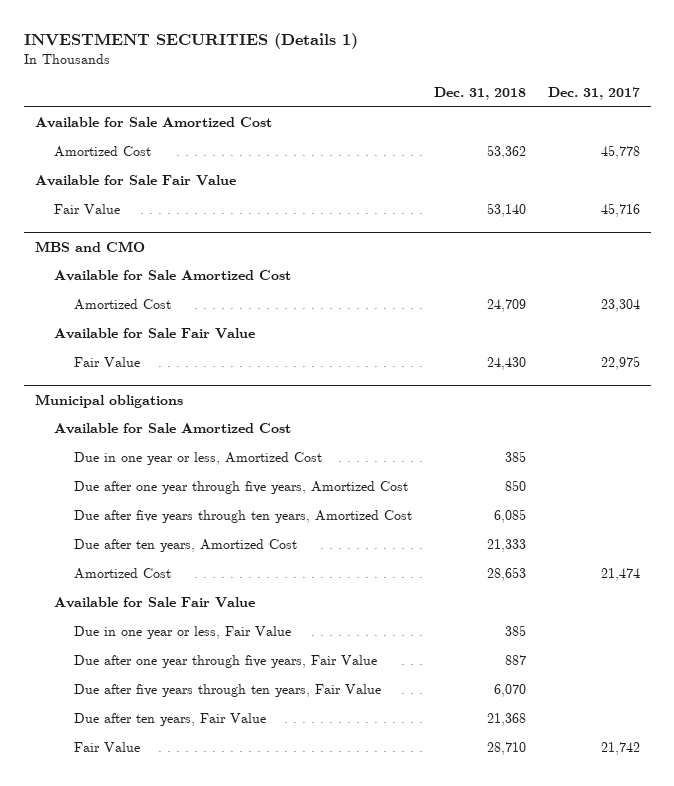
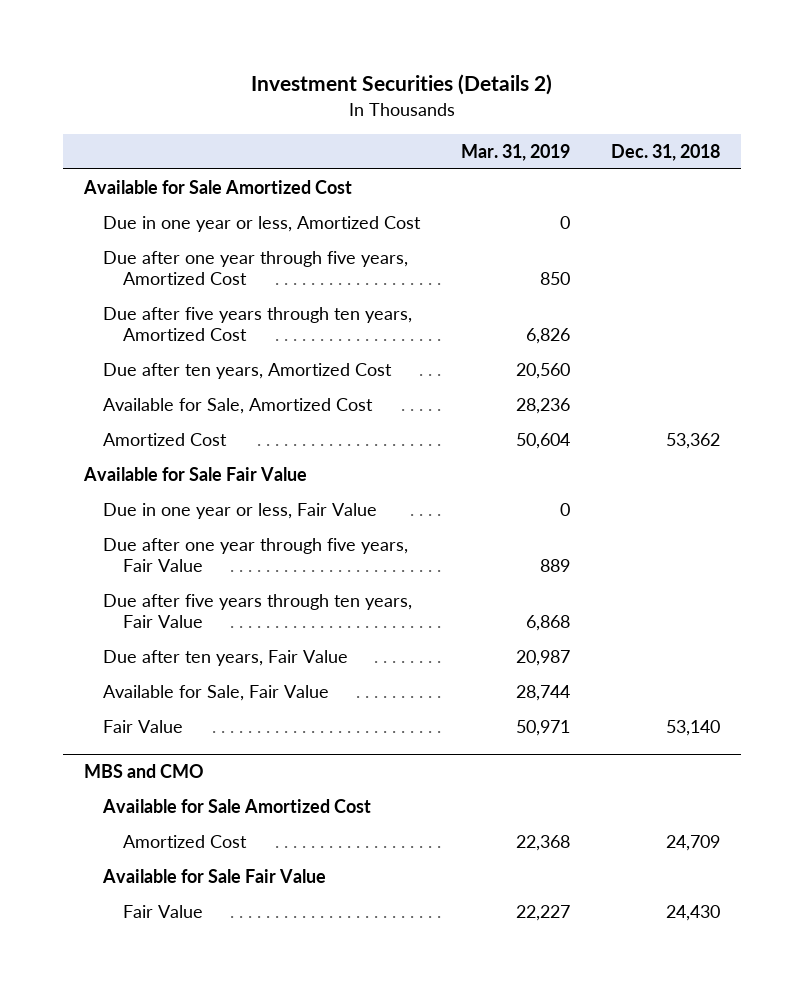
- INVESTMENT SECURITIES (Details 1)
+ Investment Securities (Details 2)
- | Dec. 31, 2018 | Dec. 31, 2017
+ | Mar. 31, 2019 | Dec. 31, 2018
+ Due in one year or less, Amortized Cost | 0 |
+ Due after one year through five years, Amortized Cost | 850 |
+ Due after five years through ten years, Amortized Cost | 6,826 |
+ Due after ten years, Amortized Cost | 20,560 |
+ Available for Sale, Amortized Cost | 28,236 |
+ Due in one year or less, Fair Value | 0 |
+ Due after one year through five years, Fair Value | 889 |
+ Due after five years through ten years, Fair Value | 6,868 |
+ Due after ten years, Fair Value | 20,987 |
+ Available for Sale, Fair Value | 28,744 |
- Municipal obligations
- Available for Sale Amortized Cost
- Due in one year or less, Amortized Cost | 385 |
- Due after one year through five years, Amortized Cost | 850 |
- Due after five years through ten years, Amortized Cost | 6,085 |
- Due after ten years, Amortized Cost | 21,333 |
- Amortized Cost | 28,653 | 21,474
- Available for Sale Fair Value
- Due in one year or less, Fair Value | 385 |
- Due after one year through five years, Fair Value | 887 |
- Due after five years through ten years, Fair Value | 6,070 |
- Due after ten years, Fair Value | 21,368 |
- Fair Value | 28,710 | 21,742

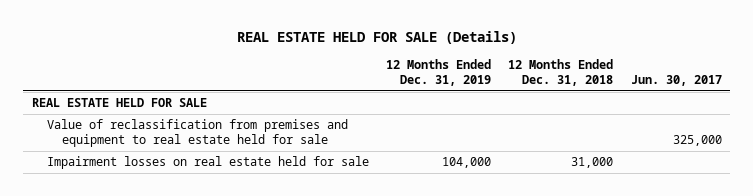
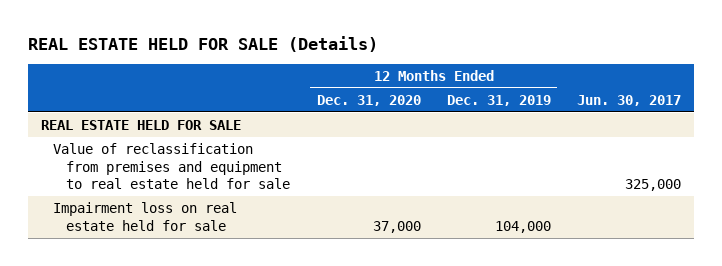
- | 12 Months Ended Dec. 31, 2019 | 12 Months Ended Dec. 31, 2018 | Jun. 30, 2017
+ | 12 Months Ended Dec. 31, 2020 | 12 Months Ended Dec. 31, 2019 | Jun. 30, 2017
- Impairment losses on real estate held for sale | 104,000 | 31,000 |
+ Impairment loss on real estate held for sale | 37,000 | 104,000 |

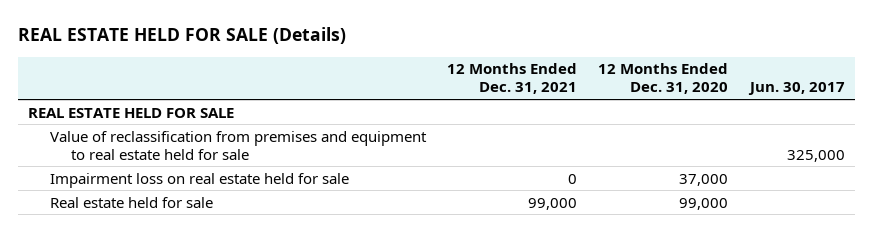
- | 12 Months Ended Dec. 31, 2020 | 12 Months Ended Dec. 31, 2019 | Jun. 30, 2017
+ | 12 Months Ended Dec. 31, 2021 | 12 Months Ended Dec. 31, 2020 | Jun. 30, 2017
+ Real estate held for sale | 99,000 | 99,000 |

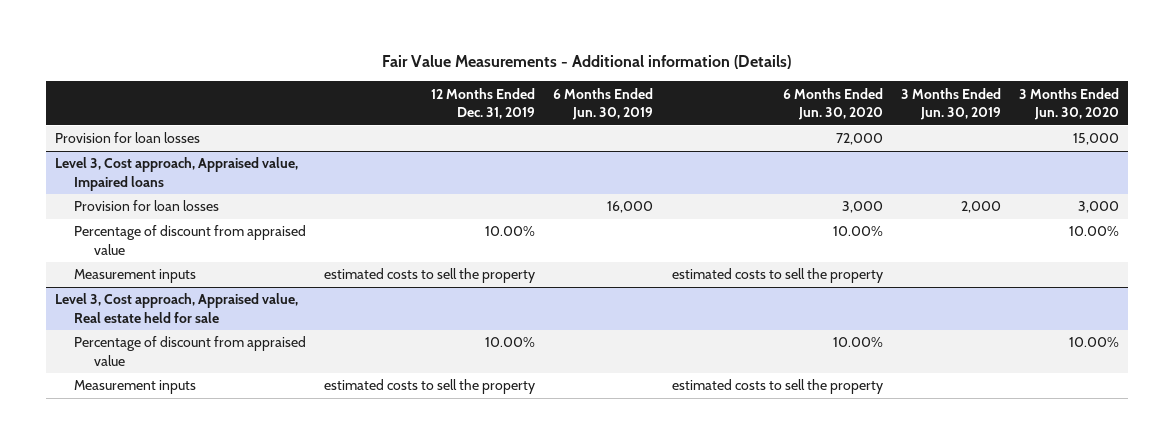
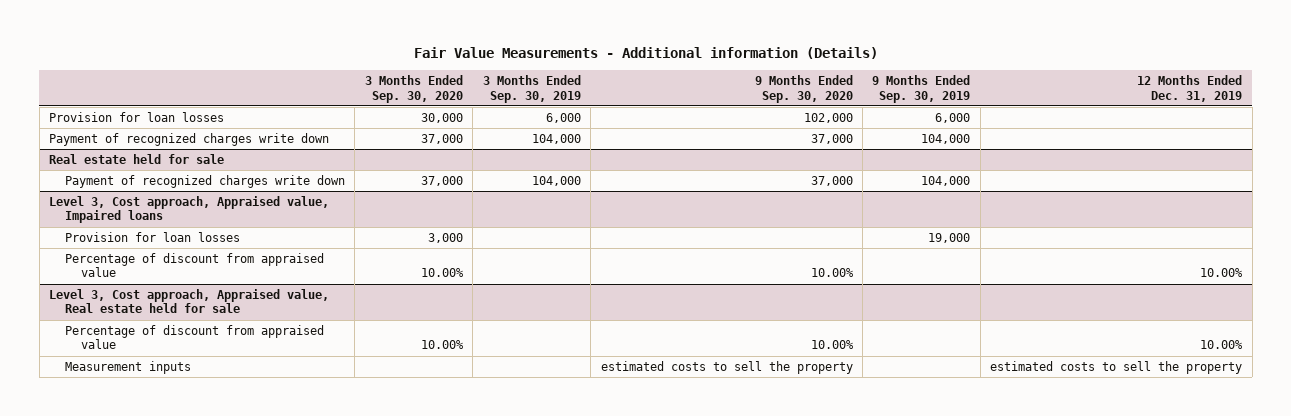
- | 12 Months Ended Dec. 31, 2019 | 6 Months Ended Jun. 30, 2019 | 6 Months Ended Jun. 30, 2020 | 3 Months Ended Jun. 30, 2019 | 3 Months Ended Jun. 30, 2020
+ | 3 Months Ended Sep. 30, 2020 | 3 Months Ended Sep. 30, 2019 | 9 Months Ended Sep. 30, 2020 | 9 Months Ended Sep. 30, 2019 | 12 Months Ended Dec. 31, 2019
+ Payment of recognized charges write down | 37,000 | 104,000 | 37,000 | 104,000 |
+ Real estate held for sale
+ Payment of recognized charges write down | 37,000 | 104,000 | 37,000 | 104,000 |
@ Level 3, Cost approach, Appraised value, Impaired loans
- Measurement inputs | estimated costs to sell the property | | estimated costs to sell the property | |

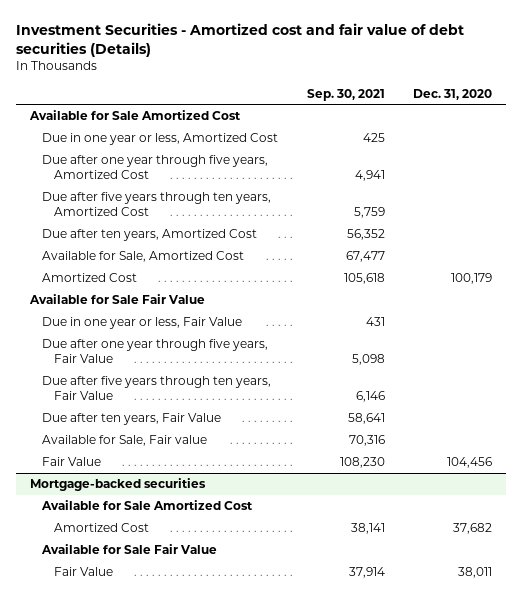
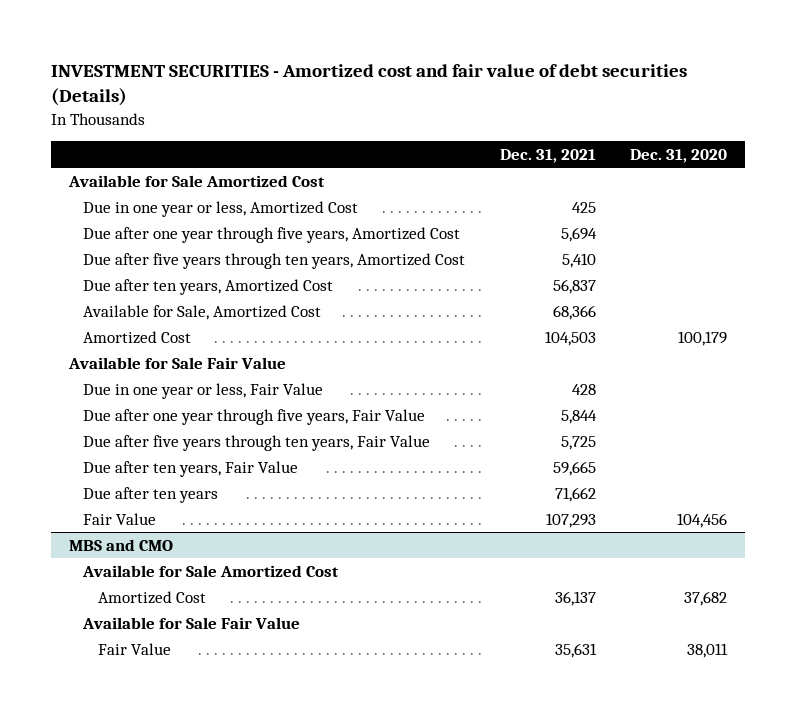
- Investment Securities - Amortized cost and fair value of debt securities (Details)
+ INVESTMENT SECURITIES - Amortized cost and fair value of debt securities (Details)
- | Sep. 30, 2021 | Dec. 31, 2020
+ | Dec. 31, 2021 | Dec. 31, 2020
- Available for Sale, Fair value | 70,316 |
+ Due after ten years | 71,662 |
- Mortgage-backed securities
+ MBS and CMO

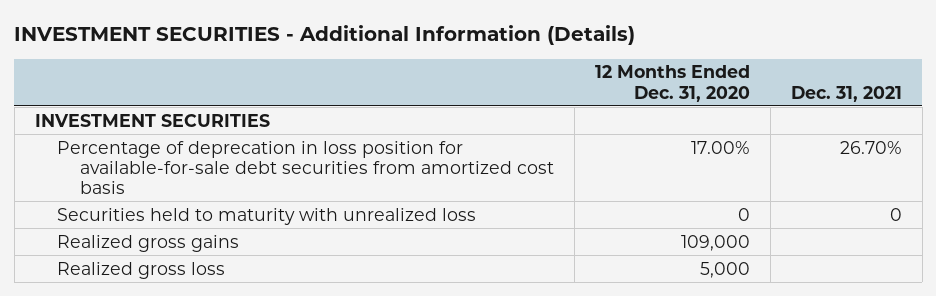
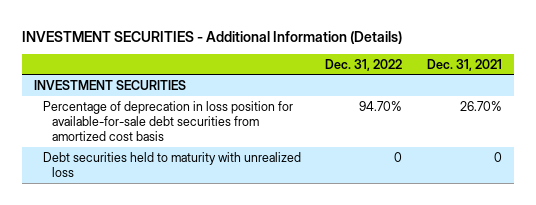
- | 12 Months Ended Dec. 31, 2020 | Dec. 31, 2021
+ | Dec. 31, 2022 | Dec. 31, 2021
- Securities held to maturity with unrealized loss | 0 | 0
- Realized gross gains | 109,000 |
- Realized gross loss | 5,000 |
+ Debt securities held to maturity with unrealized loss | 0 | 0

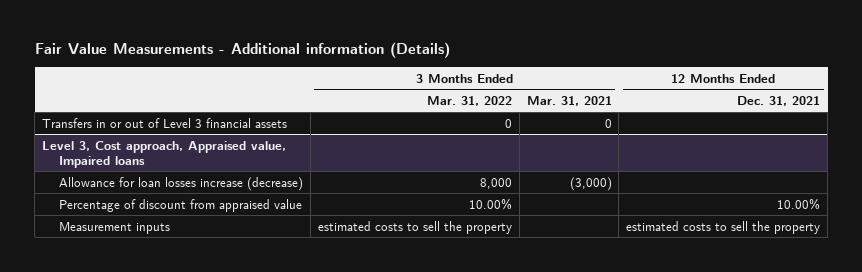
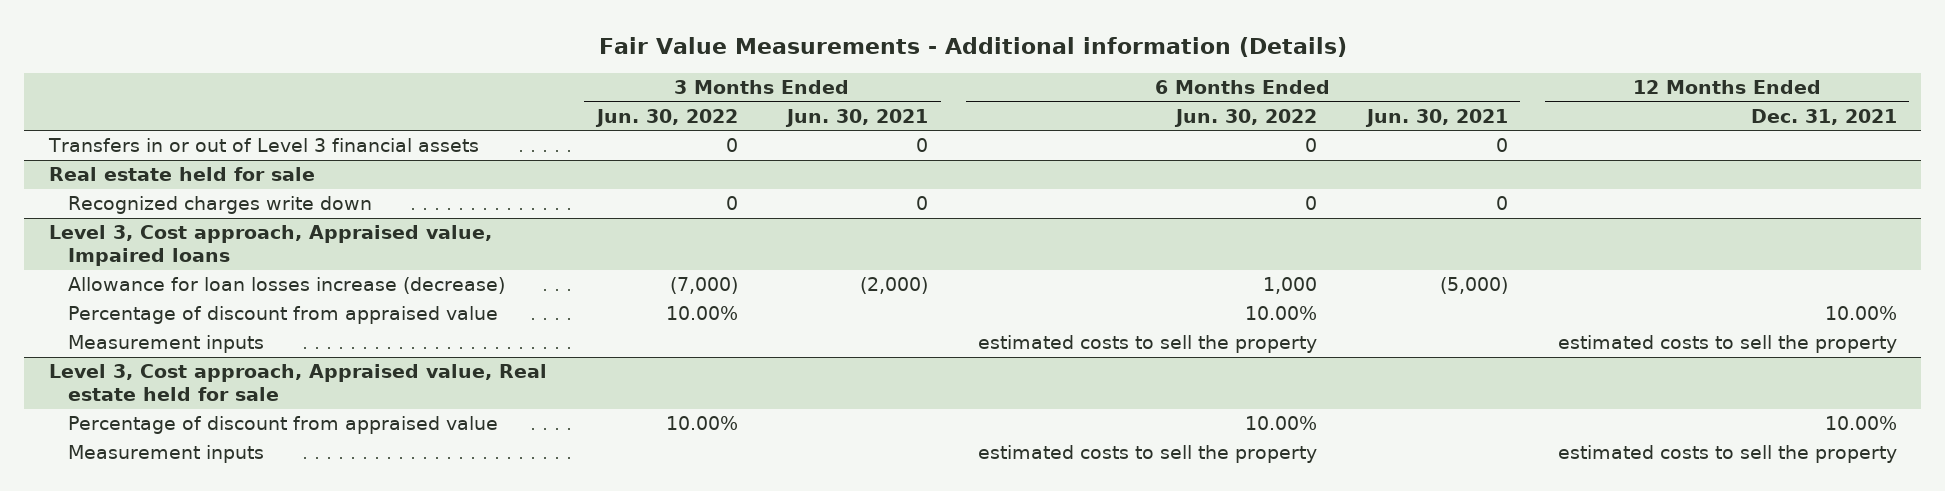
- | 3 Months Ended Mar. 31, 2022 | 3 Months Ended Mar. 31, 2021 | 12 Months Ended Dec. 31, 2021
+ | 3 Months Ended Jun. 30, 2022 | 3 Months Ended Jun. 30, 2021 | 6 Months Ended Jun. 30, 2022 | 6 Months Ended Jun. 30, 2021 | 12 Months Ended Dec. 31, 2021
+ Real estate held for sale
+ Recognized charges write down | 0 | 0 | 0 | 0 |
+ Level 3, Cost approach, Appraised value, Real estate held for sale
+ Percentage of discount from appraised value | 10.00% | | 10.00% | | 10.00%
+ Measurement inputs | | | estimated costs to sell the property | | estimated costs to sell the property

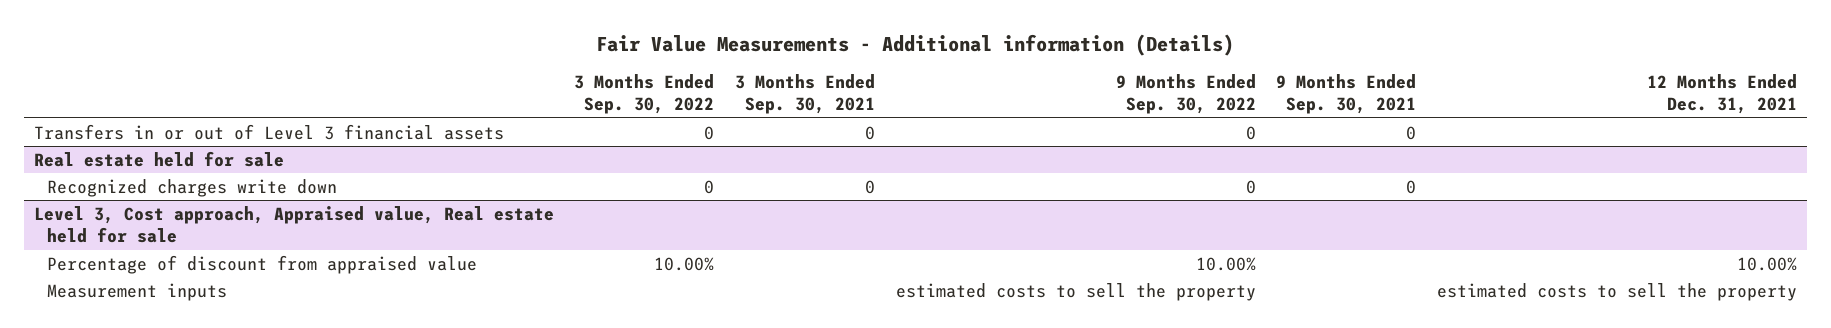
- | 3 Months Ended Jun. 30, 2022 | 3 Months Ended Jun. 30, 2021 | 6 Months Ended Jun. 30, 2022 | 6 Months Ended Jun. 30, 2021 | 12 Months Ended Dec. 31, 2021
+ | 3 Months Ended Sep. 30, 2022 | 3 Months Ended Sep. 30, 2021 | 9 Months Ended Sep. 30, 2022 | 9 Months Ended Sep. 30, 2021 | 12 Months Ended Dec. 31, 2021
- Level 3, Cost approach, Appraised value, Impaired loans
- Allowance for loan losses increase (decrease) | (7,000) | (2,000) | 1,000 | (5,000) |
- Percentage of discount from appraised value | 10.00% | | 10.00% | | 10.00%
- Measurement inputs | | | estimated costs to sell the property | | estimated costs to sell the property

